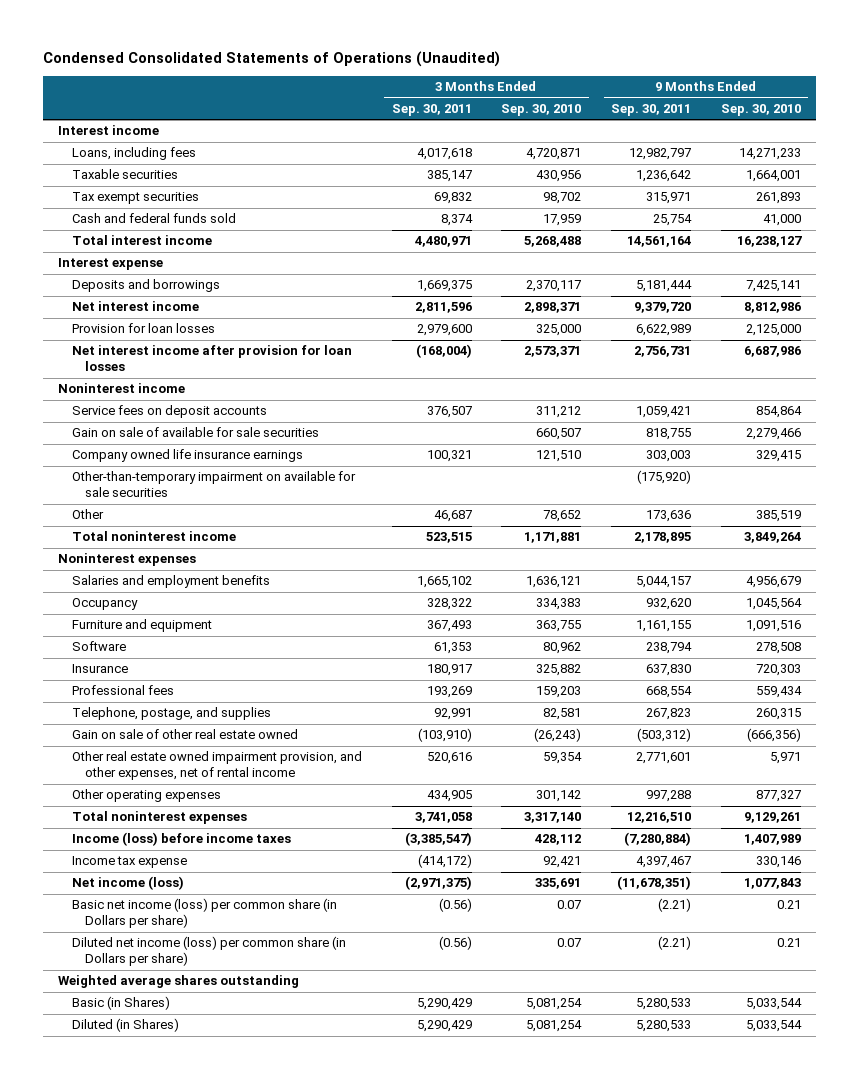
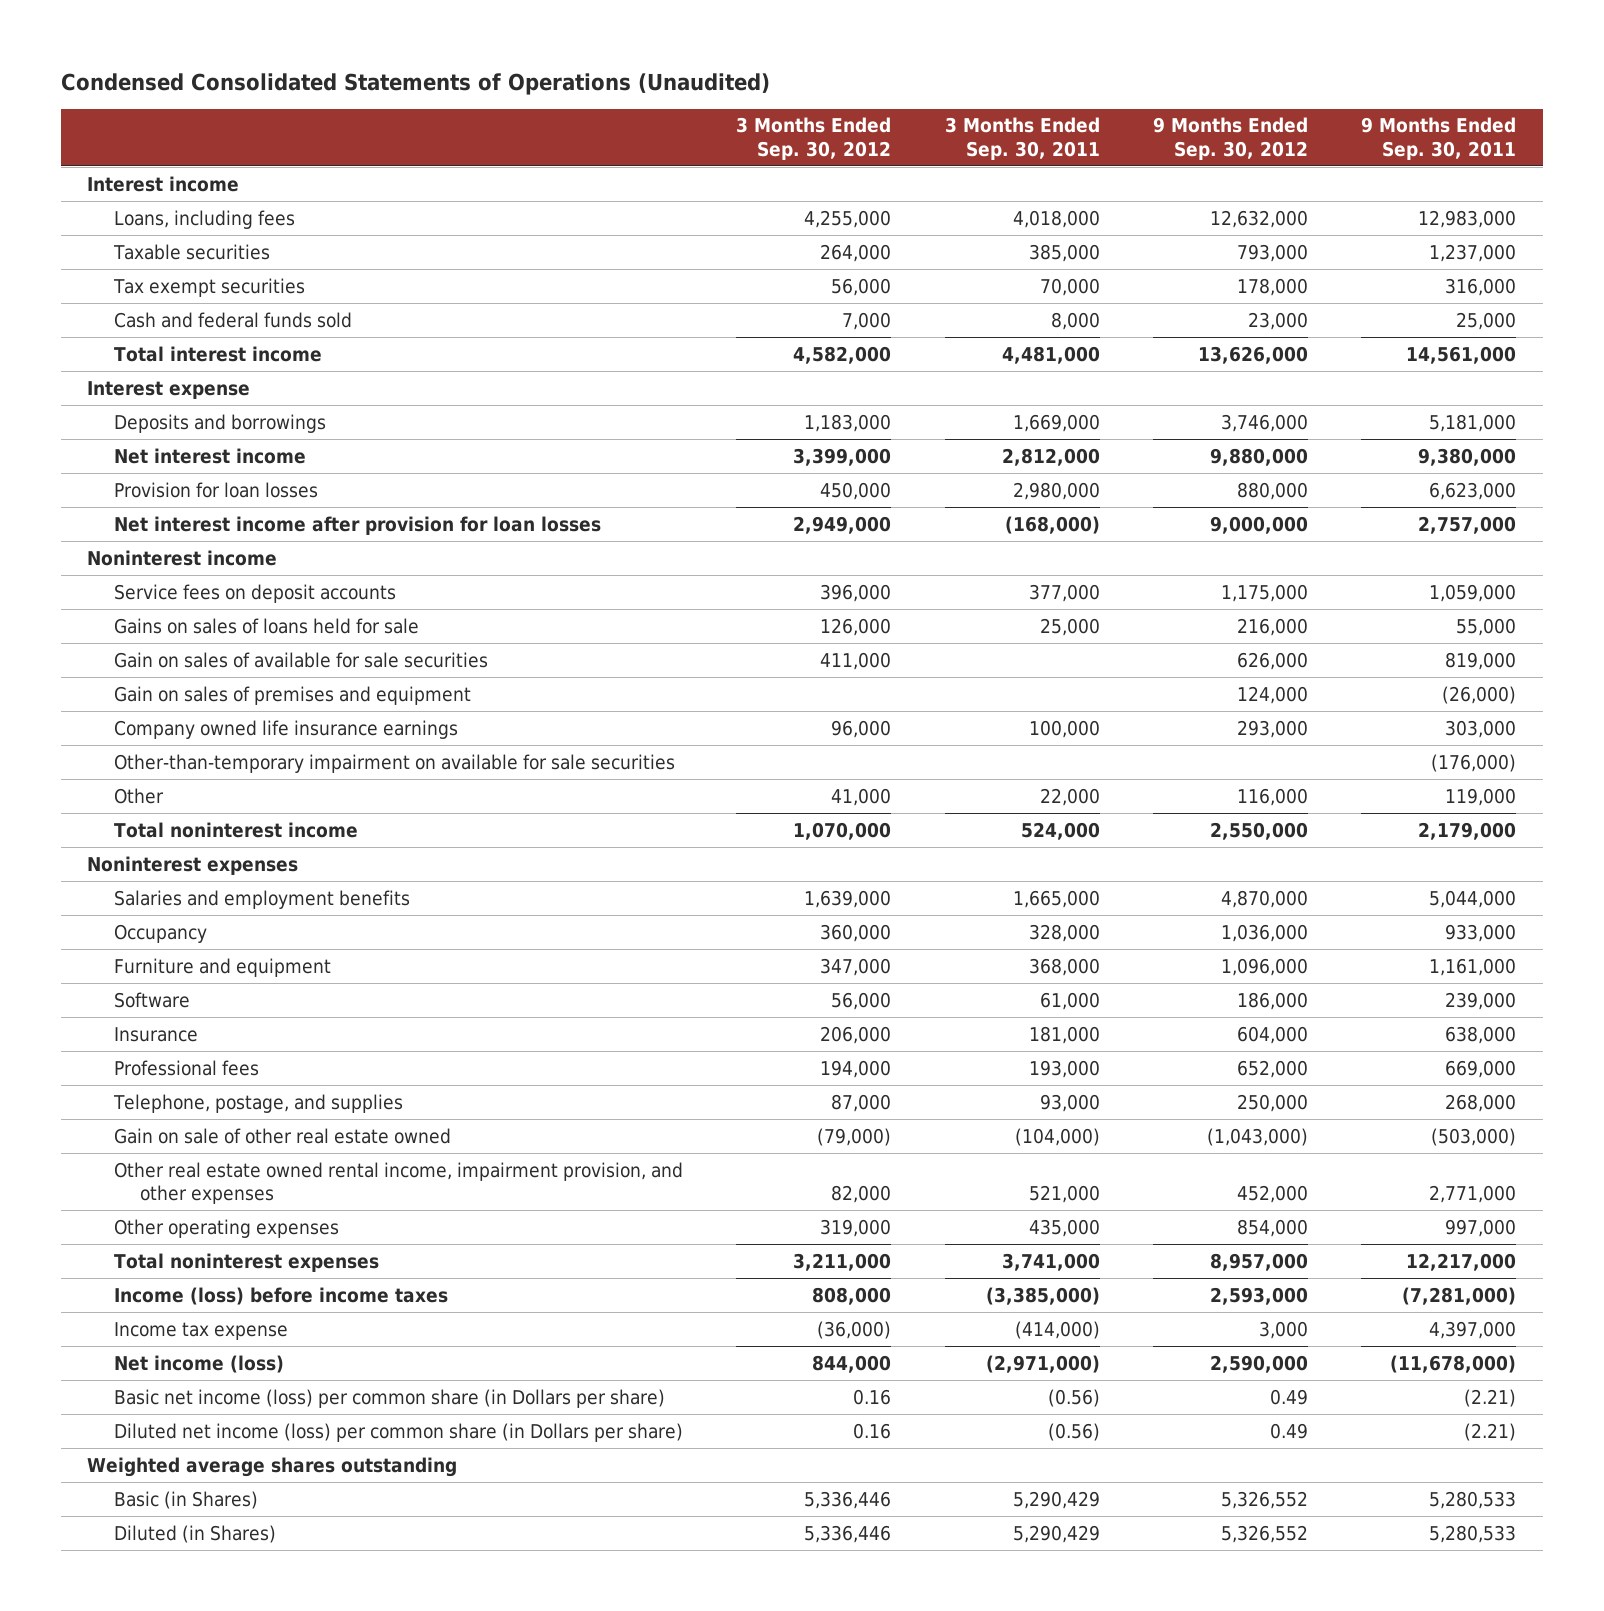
- | 3 Months Ended Sep. 30, 2011 | 3 Months Ended Sep. 30, 2010 | 9 Months Ended Sep. 30, 2011 | 9 Months Ended Sep. 30, 2010
+ | 3 Months Ended Sep. 30, 2012 | 3 Months Ended Sep. 30, 2011 | 9 Months Ended Sep. 30, 2012 | 9 Months Ended Sep. 30, 2011
- Loans, including fees | 4,017,618 | 4,720,871 | 12,982,797 | 14,271,233
- Taxable securities | 385,147 | 430,956 | 1,236,642 | 1,664,001
- Tax exempt securities | 69,832 | 98,702 | 315,971 | 261,893
- Cash and federal funds sold | 8,374 | 17,959 | 25,754 | 41,000
- Total interest income | 4,480,971 | 5,268,488 | 14,561,164 | 16,238,127
+ Loans, including fees | 4,255,000 | 4,018,000 | 12,632,000 | 12,983,000
+ Taxable securities | 264,000 | 385,000 | 793,000 | 1,237,000
+ Tax exempt securities | 56,000 | 70,000 | 178,000 | 316,000
+ Cash and federal funds sold | 7,000 | 8,000 | 23,000 | 25,000
+ Total interest income | 4,582,000 | 4,481,000 | 13,626,000 | 14,561,000
- Deposits and borrowings | 1,669,375 | 2,370,117 | 5,181,444 | 7,425,141
- Net interest income | 2,811,596 | 2,898,371 | 9,379,720 | 8,812,986
- Provision for loan losses | 2,979,600 | 325,000 | 6,622,989 | 2,125,000
- Net interest income after provision for loan losses | (168,004) | 2,573,371 | 2,756,731 | 6,687,986
+ Deposits and borrowings | 1,183,000 | 1,669,000 | 3,746,000 | 5,181,000
+ Net interest income | 3,399,000 | 2,812,000 | 9,880,000 | 9,380,000
+ Provision for loan losses | 450,000 | 2,980,000 | 880,000 | 6,623,000
+ Net interest income after provision for loan losses | 2,949,000 | (168,000) | 9,000,000 | 2,757,000
- Service fees on deposit accounts | 376,507 | 311,212 | 1,059,421 | 854,864
- Gain on sale of available for sale securities | | 660,507 | 818,755 | 2,279,466
- Company owned life insurance earnings | 100,321 | 121,510 | 303,003 | 329,415
- Other-than-temporary impairment on available for sale securities | | | (175,920) |
- Other | 46,687 | 78,652 | 173,636 | 385,519
- Total noninterest income | 523,515 | 1,171,881 | 2,178,895 | 3,849,264
+ Service fees on deposit accounts | 396,000 | 377,000 | 1,175,000 | 1,059,000
+ Gains on sales of loans held for sale | 126,000 | 25,000 | 216,000 | 55,000
+ Gain on sales of available for sale securities | 411,000 | | 626,000 | 819,000
+ Gain on sales of premises and equipment | | | 124,000 | (26,000)
+ Company owned life insurance earnings | 96,000 | 100,000 | 293,000 | 303,000
+ Other-than-temporary impairment on available for sale securities | | | | (176,000)
+ Other | 41,000 | 22,000 | 116,000 | 119,000
+ Total noninterest income | 1,070,000 | 524,000 | 2,550,000 | 2,179,000
- Salaries and employment benefits | 1,665,102 | 1,636,121 | 5,044,157 | 4,956,679
- Occupancy | 328,322 | 334,383 | 932,620 | 1,045,564
- Furniture and equipment | 367,493 | 363,755 | 1,161,155 | 1,091,516
- Software | 61,353 | 80,962 | 238,794 | 278,508
- Insurance | 180,917 | 325,882 | 637,830 | 720,303
- Professional fees | 193,269 | 159,203 | 668,554 | 559,434
- Telephone, postage, and supplies | 92,991 | 82,581 | 267,823 | 260,315
- Gain on sale of other real estate owned | (103,910) | (26,243) | (503,312) | (666,356)
- Other real estate owned impairment provision, and other expenses, net of rental income | 520,616 | 59,354 | 2,771,601 | 5,971
- Other operating expenses | 434,905 | 301,142 | 997,288 | 877,327
- Total noninterest expenses | 3,741,058 | 3,317,140 | 12,216,510 | 9,129,261
- Income (loss) before income taxes | (3,385,547) | 428,112 | (7,280,884) | 1,407,989
- Income tax expense | (414,172) | 92,421 | 4,397,467 | 330,146
- Net income (loss) | (2,971,375) | 335,691 | (11,678,351) | 1,077,843
+ Salaries and employment benefits | 1,639,000 | 1,665,000 | 4,870,000 | 5,044,000
+ Occupancy | 360,000 | 328,000 | 1,036,000 | 933,000
+ Furniture and equipment | 347,000 | 368,000 | 1,096,000 | 1,161,000
+ Software | 56,000 | 61,000 | 186,000 | 239,000
+ Insurance | 206,000 | 181,000 | 604,000 | 638,000
+ Professional fees | 194,000 | 193,000 | 652,000 | 669,000
+ Telephone, postage, and supplies | 87,000 | 93,000 | 250,000 | 268,000
+ Gain on sale of other real estate owned | (79,000) | (104,000) | (1,043,000) | (503,000)
+ Other real estate owned rental income, impairment provision, and other expenses | 82,000 | 521,000 | 452,000 | 2,771,000
+ Other operating expenses | 319,000 | 435,000 | 854,000 | 997,000
+ Total noninterest expenses | 3,211,000 | 3,741,000 | 8,957,000 | 12,217,000
+ Income (loss) before income taxes | 808,000 | (3,385,000) | 2,593,000 | (7,281,000)
+ Income tax expense | (36,000) | (414,000) | 3,000 | 4,397,000
+ Net income (loss) | 844,000 | (2,971,000) | 2,590,000 | (11,678,000)

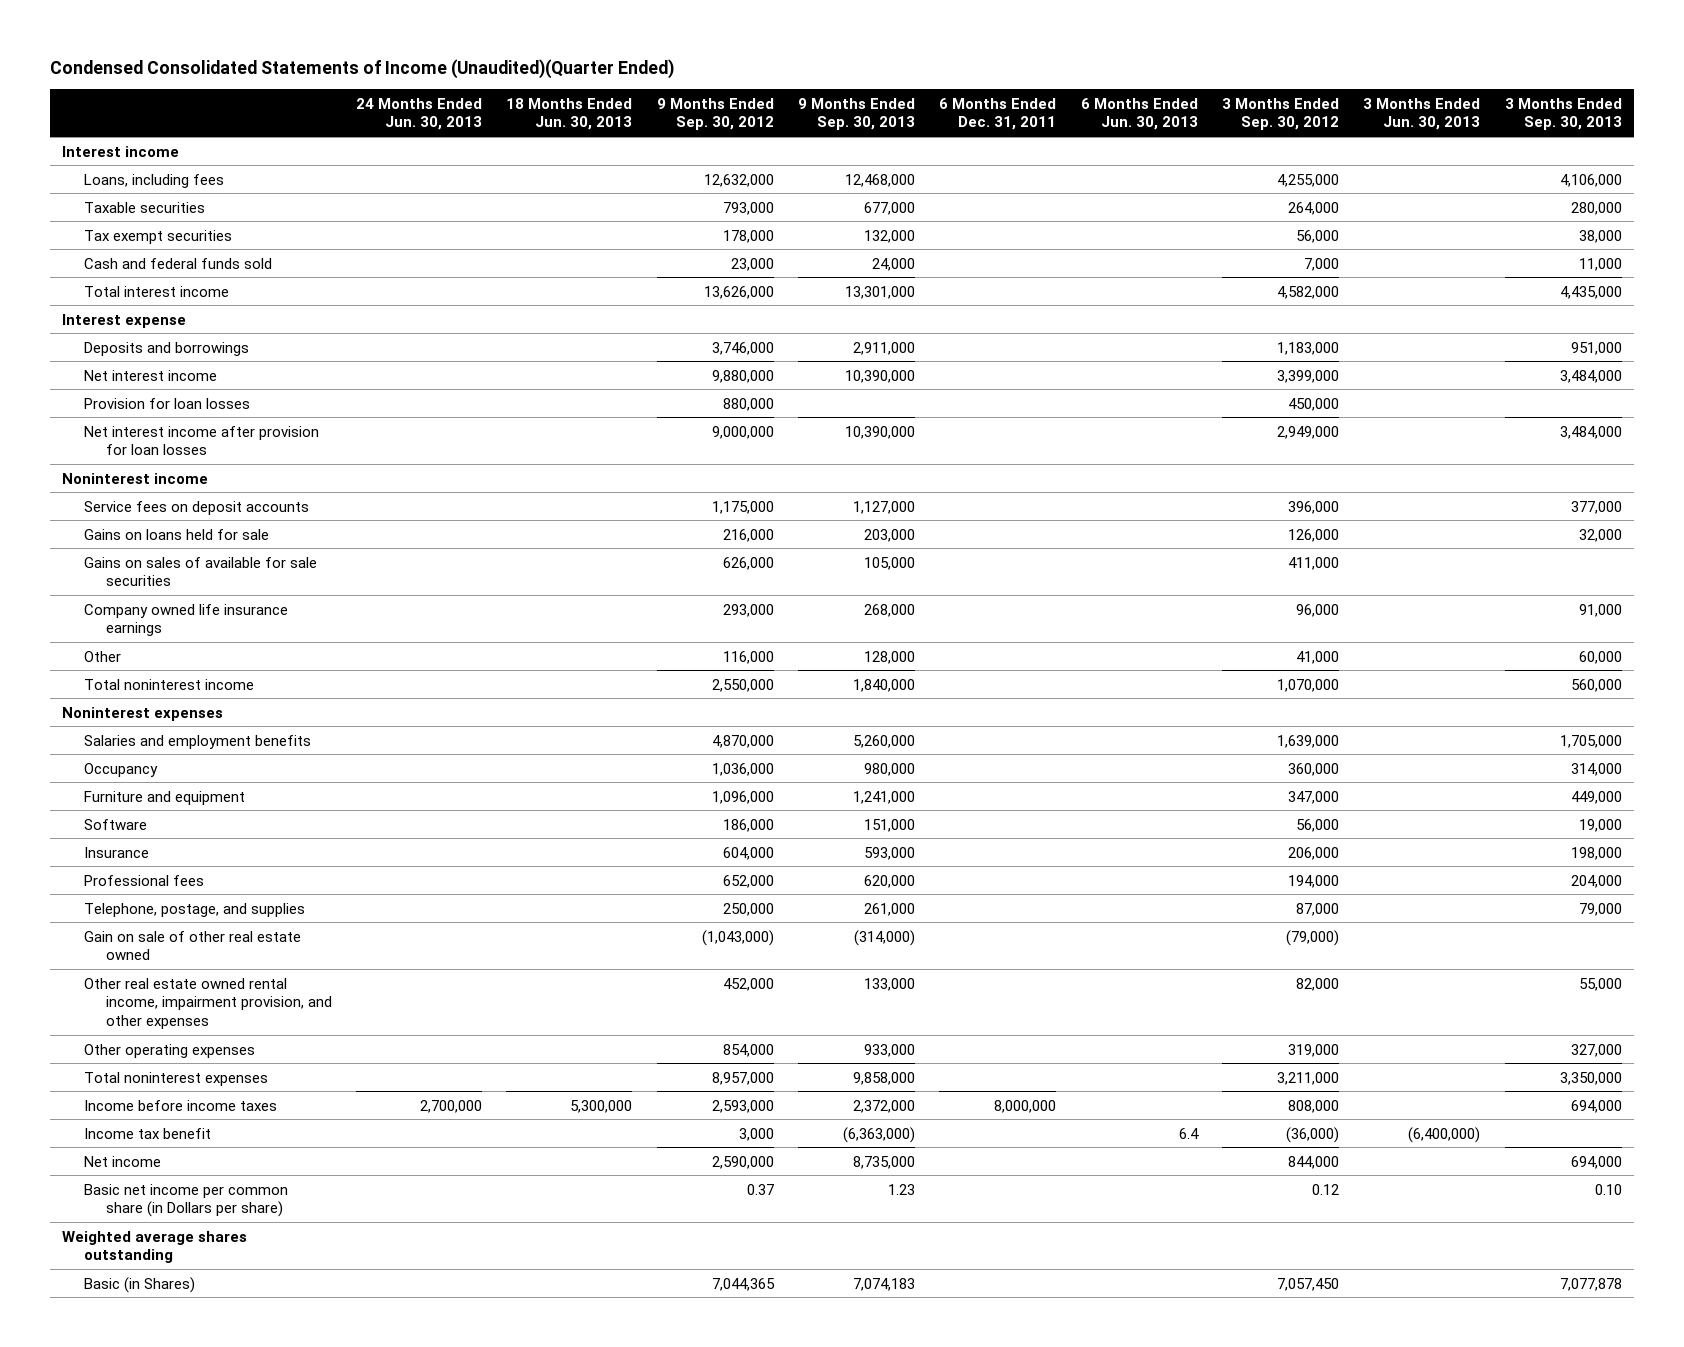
- Condensed Consolidated Statements of Operations (Unaudited)
+ Condensed Consolidated Statements of Income (Unaudited)(Quarter Ended)
- | 3 Months Ended Sep. 30, 2012 | 3 Months Ended Sep. 30, 2011 | 9 Months Ended Sep. 30, 2012 | 9 Months Ended Sep. 30, 2011
+ | 24 Months Ended Jun. 30, 2013 | 18 Months Ended Jun. 30, 2013 | 9 Months Ended Sep. 30, 2012 | 9 Months Ended Sep. 30, 2013 | 6 Months Ended Dec. 31, 2011 | 6 Months Ended Jun. 30, 2013 | 3 Months Ended Sep. 30, 2012 | 3 Months Ended Jun. 30, 2013 | 3 Months Ended Sep. 30, 2013
- Gains on sales of loans held for sale | 126,000 | 25,000 | 216,000 | 55,000
- Gain on sales of available for sale securities | 411,000 | | 626,000 | 819,000
- Gain on sales of premises and equipment | | | 124,000 | (26,000)
+ Gains on loans held for sale | | | 216,000 | 203,000 | | | 126,000 | | 32,000
+ Gains on sales of available for sale securities | | | 626,000 | 105,000 | | | 411,000 | |
- Other-than-temporary impairment on available for sale securities | | | | (176,000)
- Income (loss) before income taxes | 808,000 | (3,385,000) | 2,593,000 | (7,281,000)
- Income tax expense | (36,000) | (414,000) | 3,000 | 4,397,000
- Net income (loss) | 844,000 | (2,971,000) | 2,590,000 | (11,678,000)
- Basic net income (loss) per common share (in Dollars per share) | 0.16 | (0.56) | 0.49 | (2.21)
- Diluted net income (loss) per common share (in Dollars per share) | 0.16 | (0.56) | 0.49 | (2.21)
+ Income before income taxes | 2,700,000 | 5,300,000 | 2,593,000 | 2,372,000 | 8,000,000 | | 808,000 | | 694,000
+ Income tax benefit | | | 3,000 | (6,363,000) | | 6.4 | (36,000) | (6,400,000) |
+ Net income | | | 2,590,000 | 8,735,000 | | | 844,000 | | 694,000
+ Basic net income per common share (in Dollars per share) | | | 0.37 | 1.23 | | | 0.12 | | 0.10
- Basic (in Shares) | 5,336,446 | 5,290,429 | 5,326,552 | 5,280,533
- Diluted (in Shares) | 5,336,446 | 5,290,429 | 5,326,552 | 5,280,533
+ Basic (in Shares) | | | 7,044,365 | 7,074,183 | | | 7,057,450 | | 7,077,878

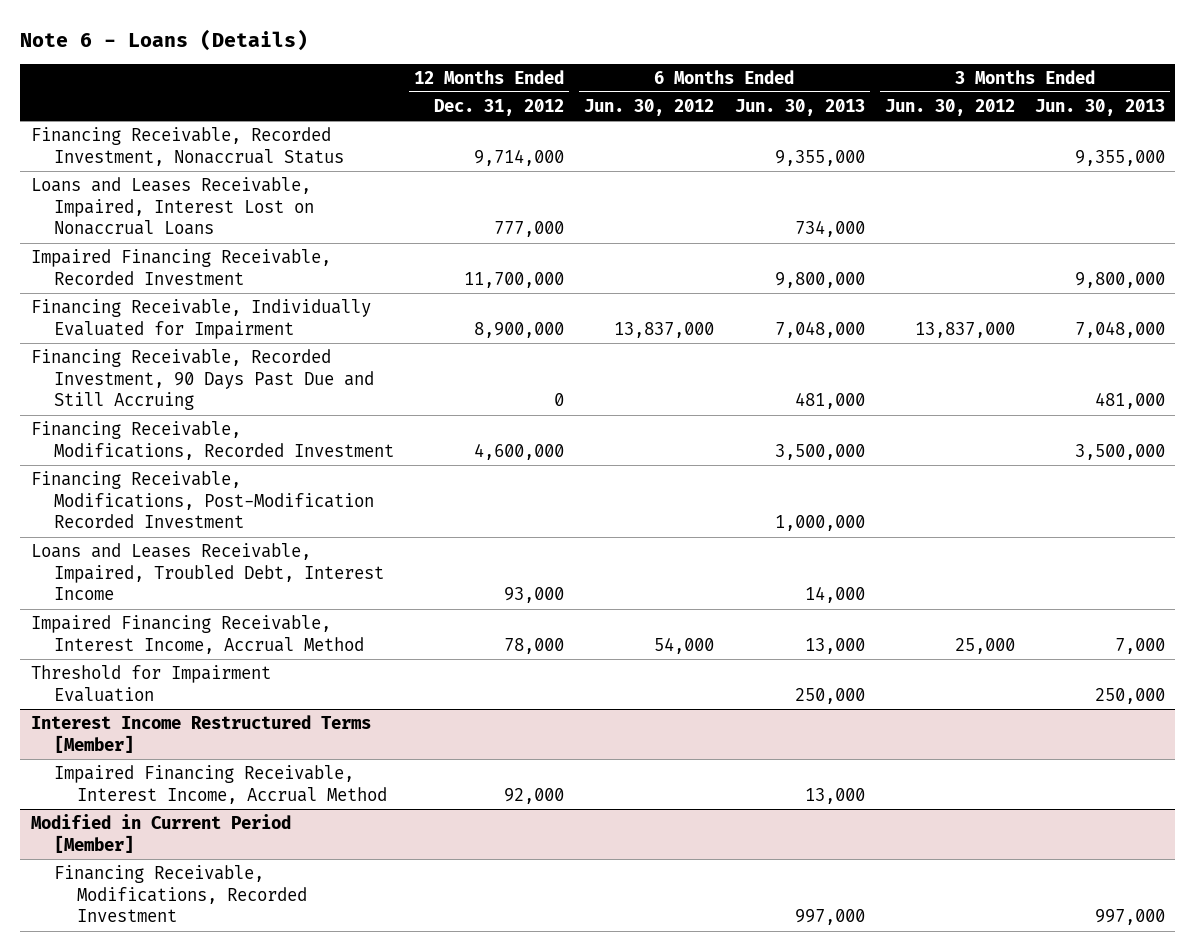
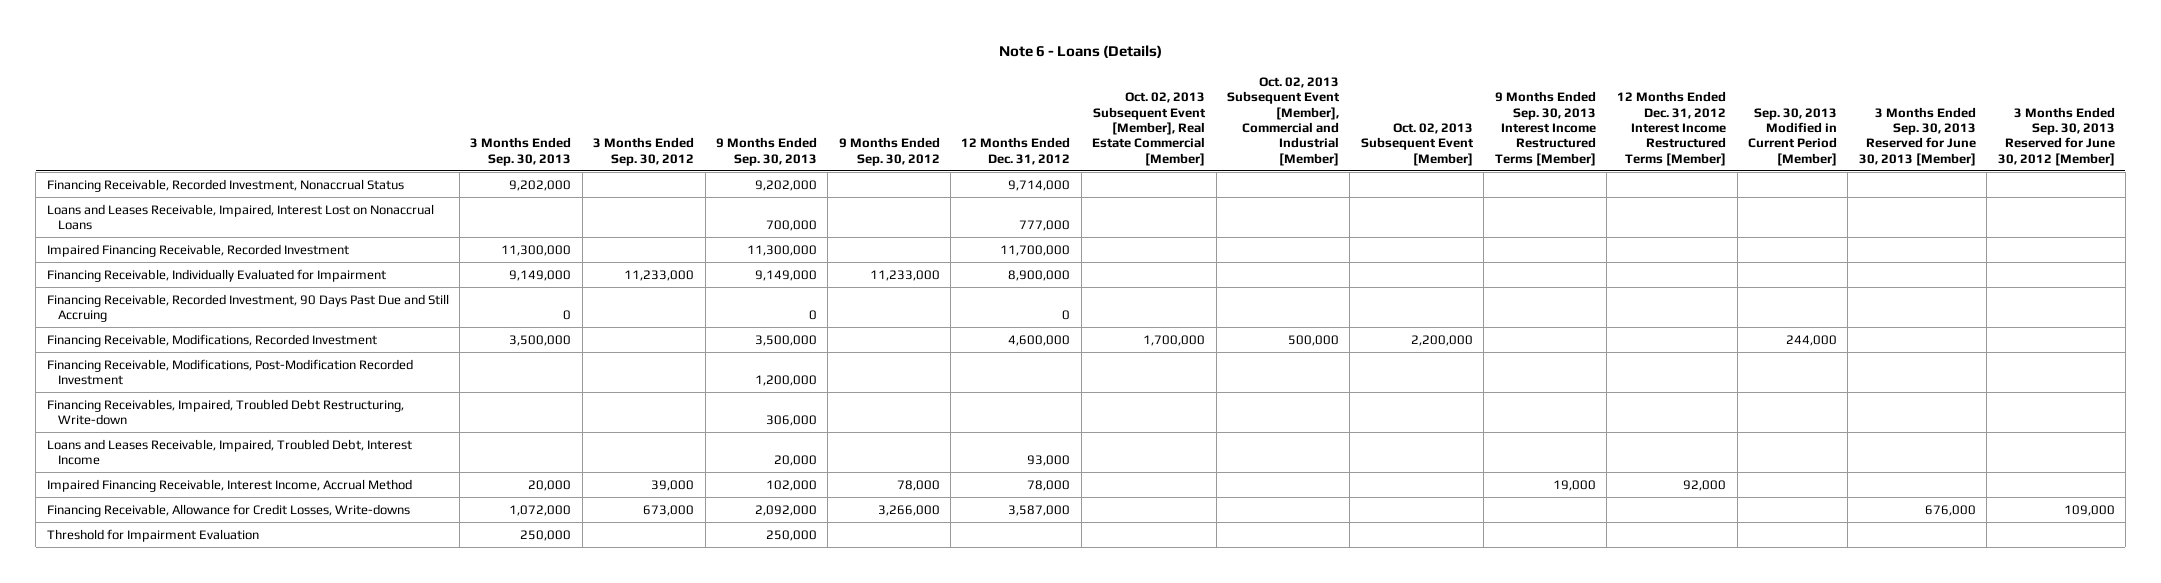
- | 12 Months Ended Dec. 31, 2012 | 6 Months Ended Jun. 30, 2012 | 6 Months Ended Jun. 30, 2013 | 3 Months Ended Jun. 30, 2012 | 3 Months Ended Jun. 30, 2013
+ | 3 Months Ended Sep. 30, 2013 | 3 Months Ended Sep. 30, 2012 | 9 Months Ended Sep. 30, 2013 | 9 Months Ended Sep. 30, 2012 | 12 Months Ended Dec. 31, 2012 | Oct. 02, 2013 Subsequent Event [Member], Real Estate Commercial [Member] | Oct. 02, 2013 Subsequent Event [Member], Commercial and Industrial [Member] | Oct. 02, 2013 Subsequent Event [Member] | 9 Months Ended Sep. 30, 2013 Interest Income Restructured Terms [Member] | 12 Months Ended Dec. 31, 2012 Interest Income Restructured Terms [Member] | Sep. 30, 2013 Modified in Current Period [Member] | 3 Months Ended Sep. 30, 2013 Reserved for June 30, 2013 [Member] | 3 Months Ended Sep. 30, 2013 Reserved for June 30, 2012 [Member]
+ Financing Receivables, Impaired, Troubled Debt Restructuring, Write-down | | | 306,000 | | | | | | | | | |
+ Financing Receivable, Allowance for Credit Losses, Write-downs | 1,072,000 | 673,000 | 2,092,000 | 3,266,000 | 3,587,000 | | | | | | | 676,000 | 109,000
- Interest Income Restructured Terms [Member]
- Impaired Financing Receivable, Interest Income, Accrual Method | 92,000 | | 13,000 | |
- Modified in Current Period [Member]
- Financing Receivable, Modifications, Recorded Investment | | | 997,000 | | 997,000

